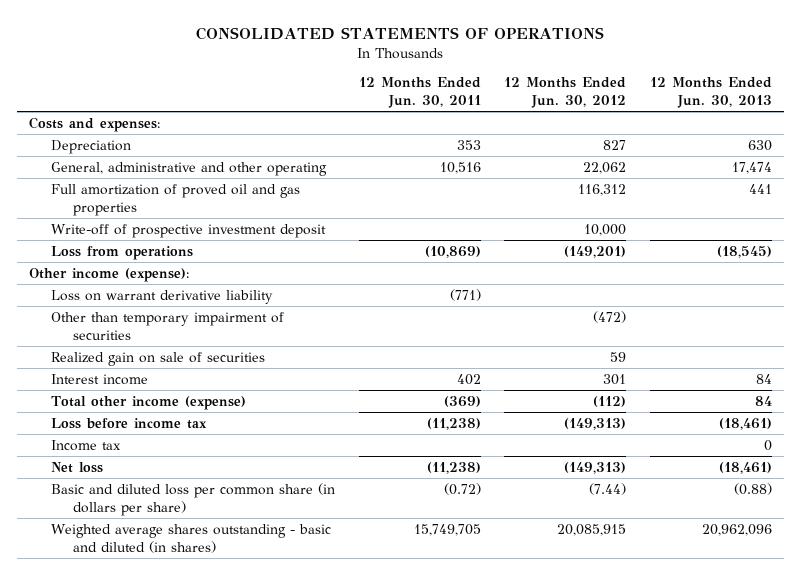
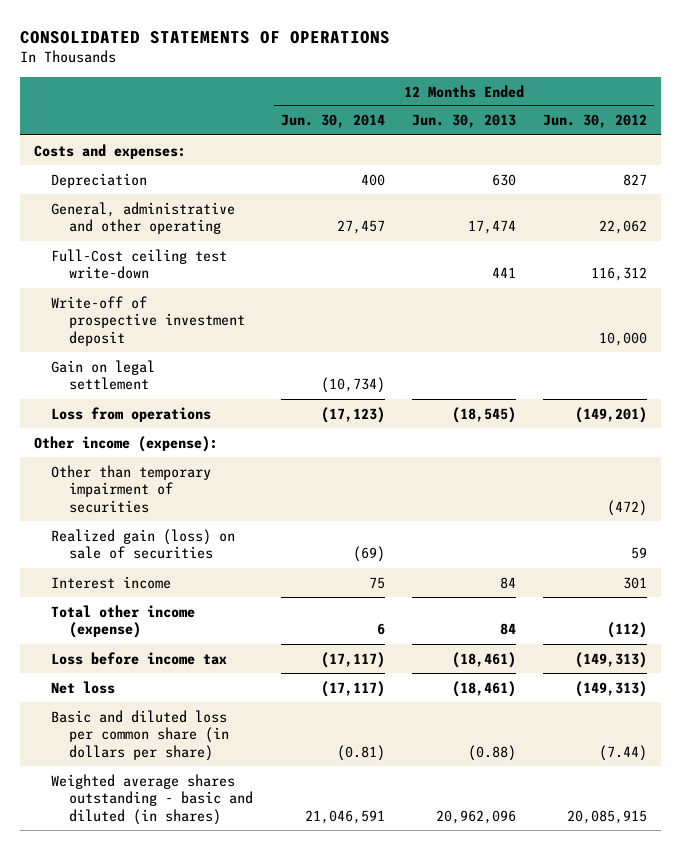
- | 12 Months Ended Jun. 30, 2011 | 12 Months Ended Jun. 30, 2012 | 12 Months Ended Jun. 30, 2013
+ | 12 Months Ended Jun. 30, 2014 | 12 Months Ended Jun. 30, 2013 | 12 Months Ended Jun. 30, 2012
- Full amortization of proved oil and gas properties | | 116,312 | 441
+ Full-Cost ceiling test write-down | | 441 | 116,312
+ Gain on legal settlement | (10,734) | |
- Loss on warrant derivative liability | (771) | |
- Realized gain on sale of securities | | 59 |
+ Realized gain (loss) on sale of securities | (69) | | 59
- Income tax | | | 0

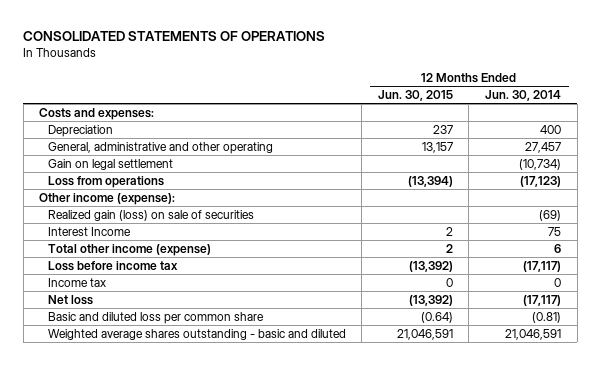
- | 12 Months Ended Jun. 30, 2014 | 12 Months Ended Jun. 30, 2013 | 12 Months Ended Jun. 30, 2012
+ | 12 Months Ended Jun. 30, 2015 | 12 Months Ended Jun. 30, 2014
- Full-Cost ceiling test write-down | | 441 | 116,312
- Write-off of prospective investment deposit | | | 10,000
- Other than temporary impairment of securities | | | (472)
- Interest income | 75 | 84 | 301
+ Interest Income | 2 | 75
+ Income tax | 0 | 0
- Basic and diluted loss per common share (in dollars per share) | (0.81) | (0.88) | (7.44)
- Weighted average shares outstanding - basic and diluted (in shares) | 21,046,591 | 20,962,096 | 20,085,915
+ Basic and diluted loss per common share | (0.64) | (0.81)
+ Weighted average shares outstanding - basic and diluted | 21,046,591 | 21,046,591

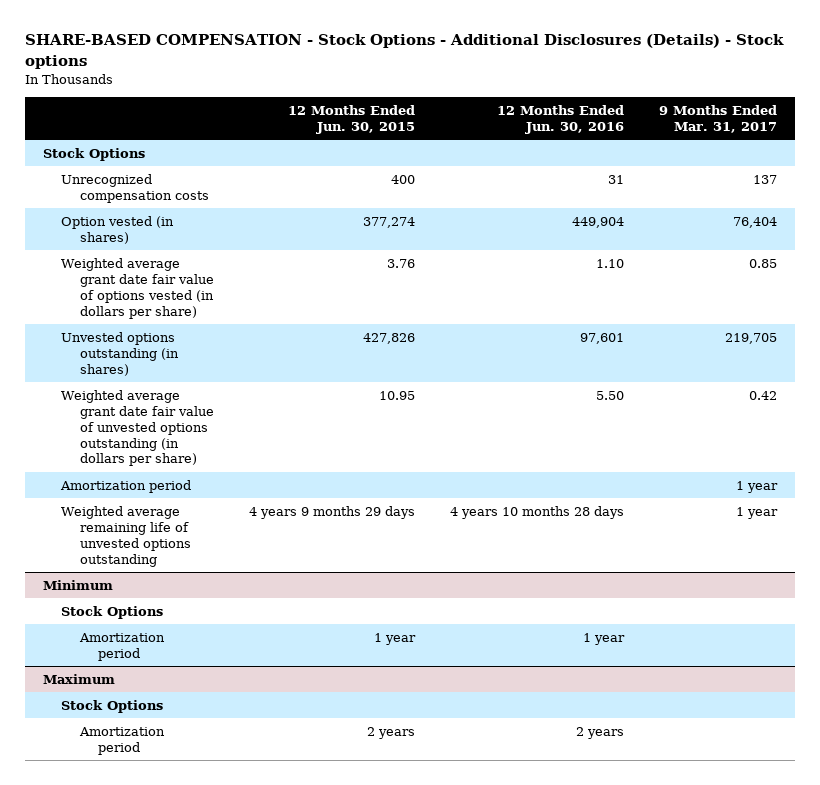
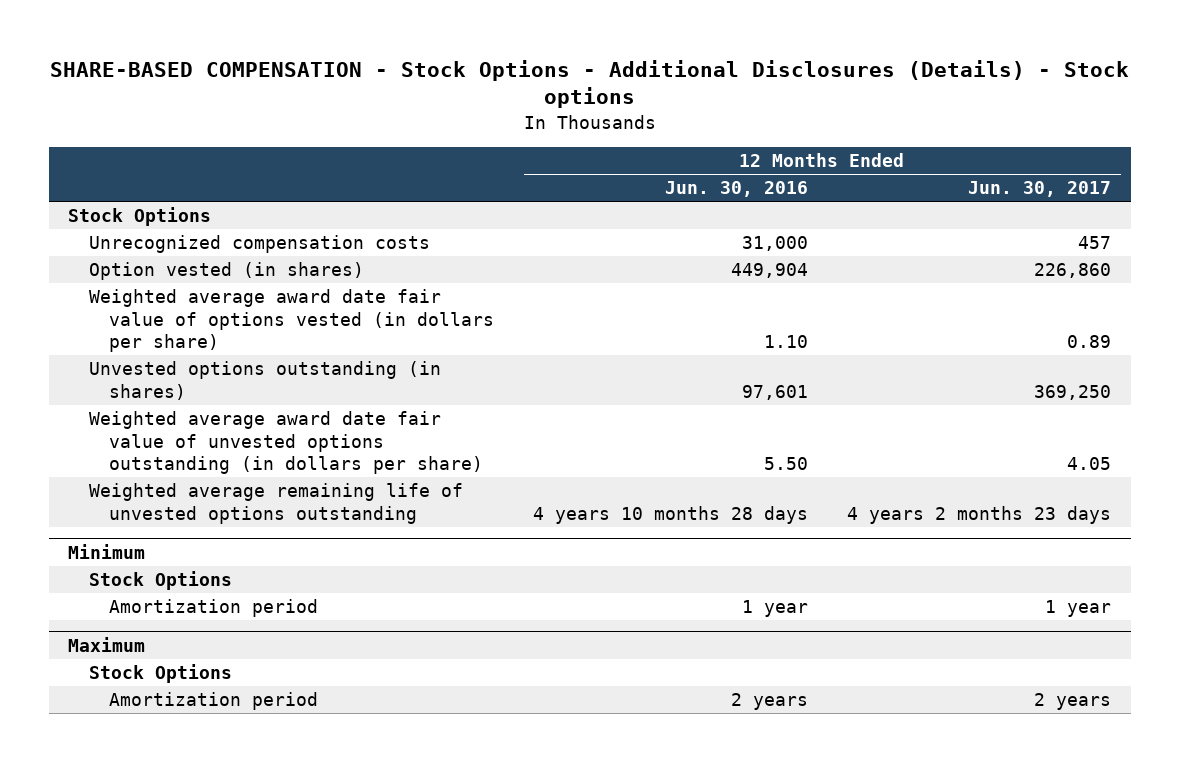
- | 12 Months Ended Jun. 30, 2015 | 12 Months Ended Jun. 30, 2016 | 9 Months Ended Mar. 31, 2017
+ | 12 Months Ended Jun. 30, 2016 | 12 Months Ended Jun. 30, 2017
- Unrecognized compensation costs | 400 | 31 | 137
+ Unrecognized compensation costs | 31,000 | 457
- Weighted average grant date fair value of options vested (in dollars per share) | 3.76 | 1.10 | 0.85
+ Weighted average award date fair value of options vested (in dollars per share) | 1.10 | 0.89
- Weighted average grant date fair value of unvested options outstanding (in dollars per share) | 10.95 | 5.50 | 0.42
- Amortization period | | | 1 year
+ Weighted average award date fair value of unvested options outstanding (in dollars per share) | 5.50 | 4.05

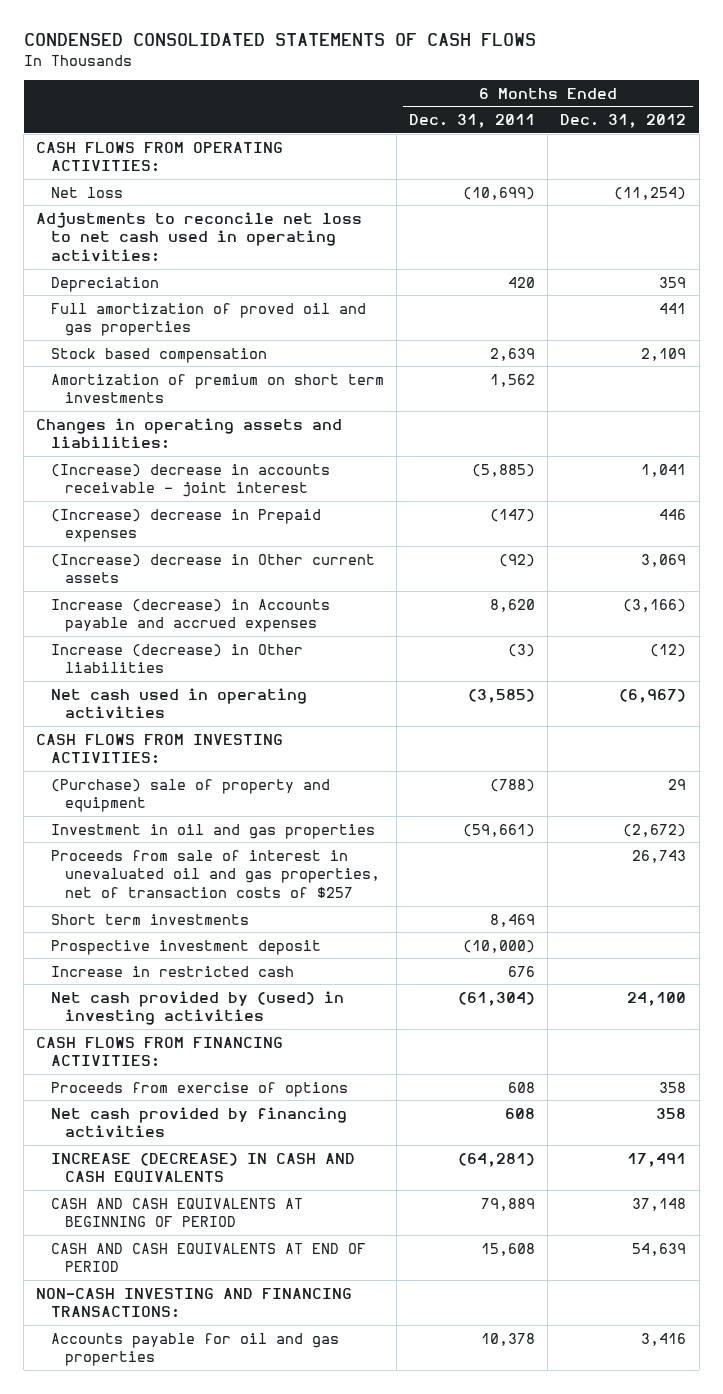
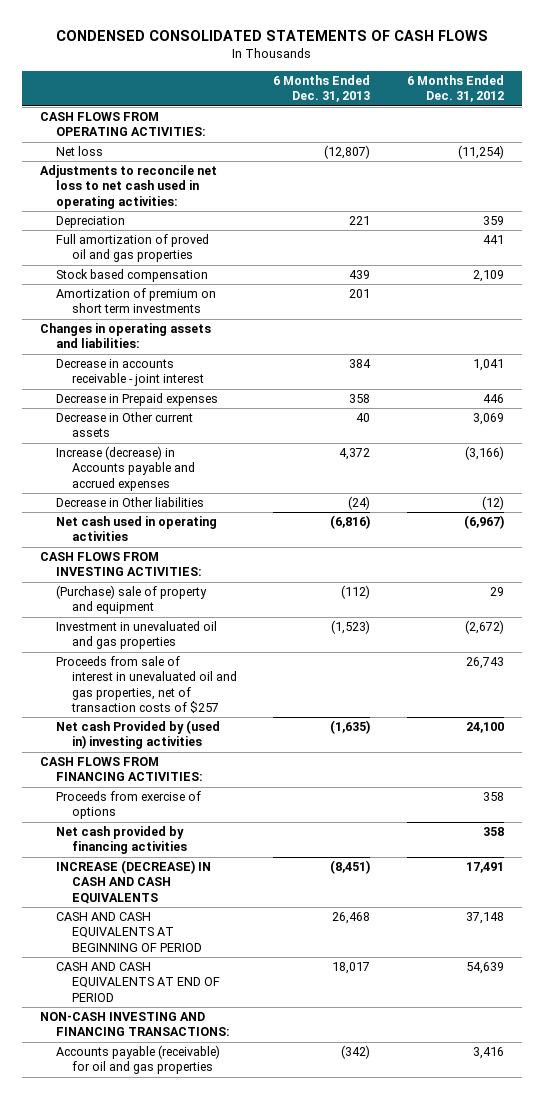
- | 6 Months Ended Dec. 31, 2011 | 6 Months Ended Dec. 31, 2012
+ | 6 Months Ended Dec. 31, 2013 | 6 Months Ended Dec. 31, 2012
- (Increase) decrease in accounts receivable - joint interest | (5,885) | 1,041
- (Increase) decrease in Prepaid expenses | (147) | 446
- (Increase) decrease in Other current assets | (92) | 3,069
+ Decrease in accounts receivable - joint interest | 384 | 1,041
+ Decrease in Prepaid expenses | 358 | 446
+ Decrease in Other current assets | 40 | 3,069
- Increase (decrease) in Other liabilities | (3) | (12)
+ Decrease in Other liabilities | (24) | (12)
- Investment in oil and gas properties | (59,661) | (2,672)
+ Investment in unevaluated oil and gas properties | (1,523) | (2,672)
- Short term investments | 8,469 |
- Prospective investment deposit | (10,000) |
- Increase in restricted cash | 676 |
- Net cash provided by (used) in investing activities | (61,304) | 24,100
+ Net cash Provided by (used in) investing activities | (1,635) | 24,100
- Accounts payable for oil and gas properties | 10,378 | 3,416
+ Accounts payable (receivable) for oil and gas properties | (342) | 3,416

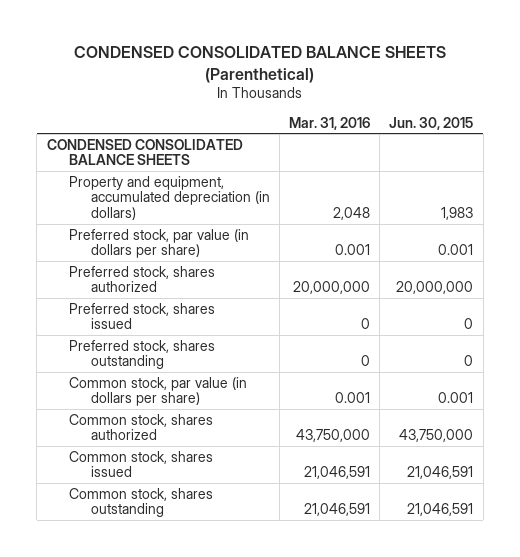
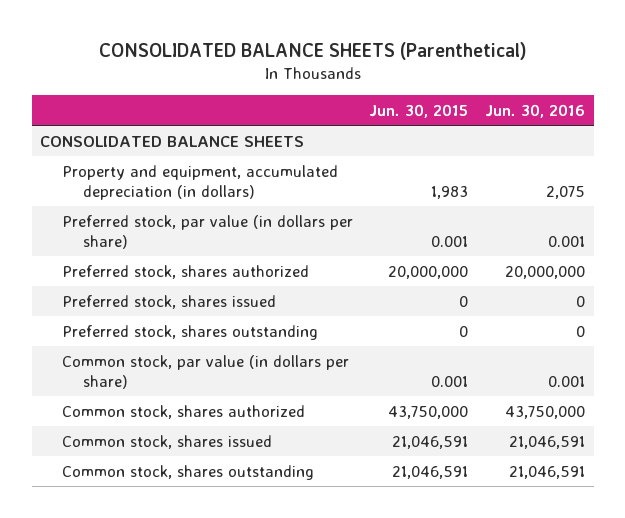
- CONDENSED CONSOLIDATED BALANCE SHEETS (Parenthetical)
+ CONSOLIDATED BALANCE SHEETS (Parenthetical)
- | Mar. 31, 2016 | Jun. 30, 2015
+ | Jun. 30, 2015 | Jun. 30, 2016
- CONDENSED CONSOLIDATED BALANCE SHEETS
+ CONSOLIDATED BALANCE SHEETS

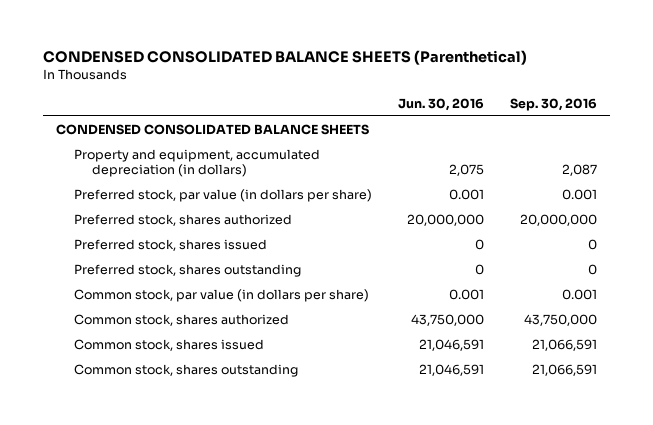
- CONSOLIDATED BALANCE SHEETS (Parenthetical)
+ CONDENSED CONSOLIDATED BALANCE SHEETS (Parenthetical)
- | Jun. 30, 2015 | Jun. 30, 2016
+ | Jun. 30, 2016 | Sep. 30, 2016
- CONSOLIDATED BALANCE SHEETS
+ CONDENSED CONSOLIDATED BALANCE SHEETS

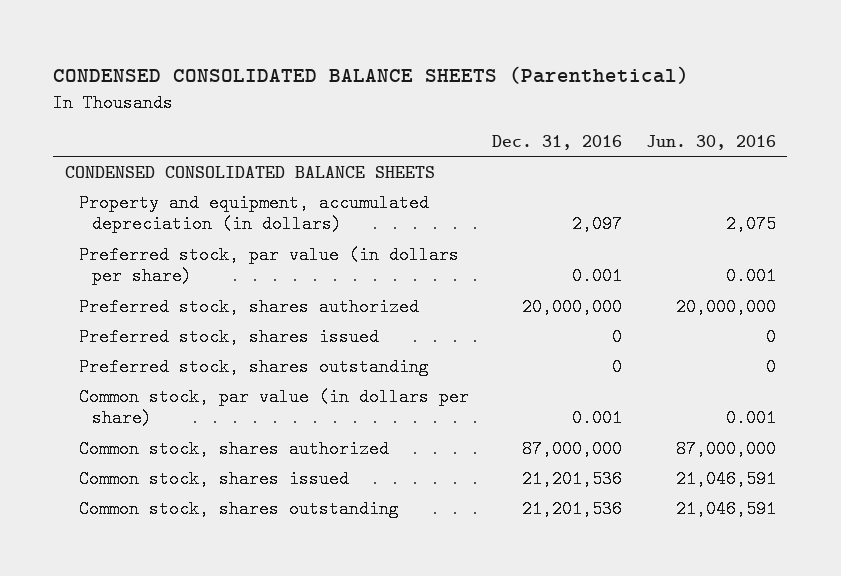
- | Jun. 30, 2016 | Sep. 30, 2016
+ | Dec. 31, 2016 | Jun. 30, 2016
- Common stock, shares authorized | 43,750,000 | 43,750,000
+ Common stock, shares authorized | 87,000,000 | 87,000,000

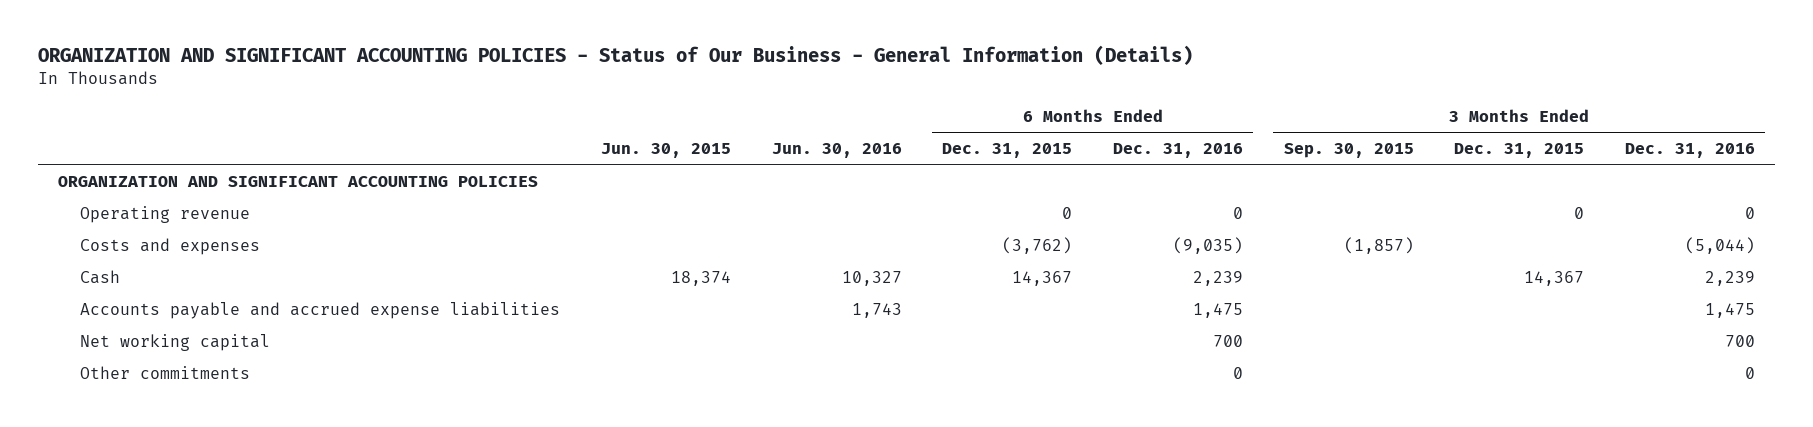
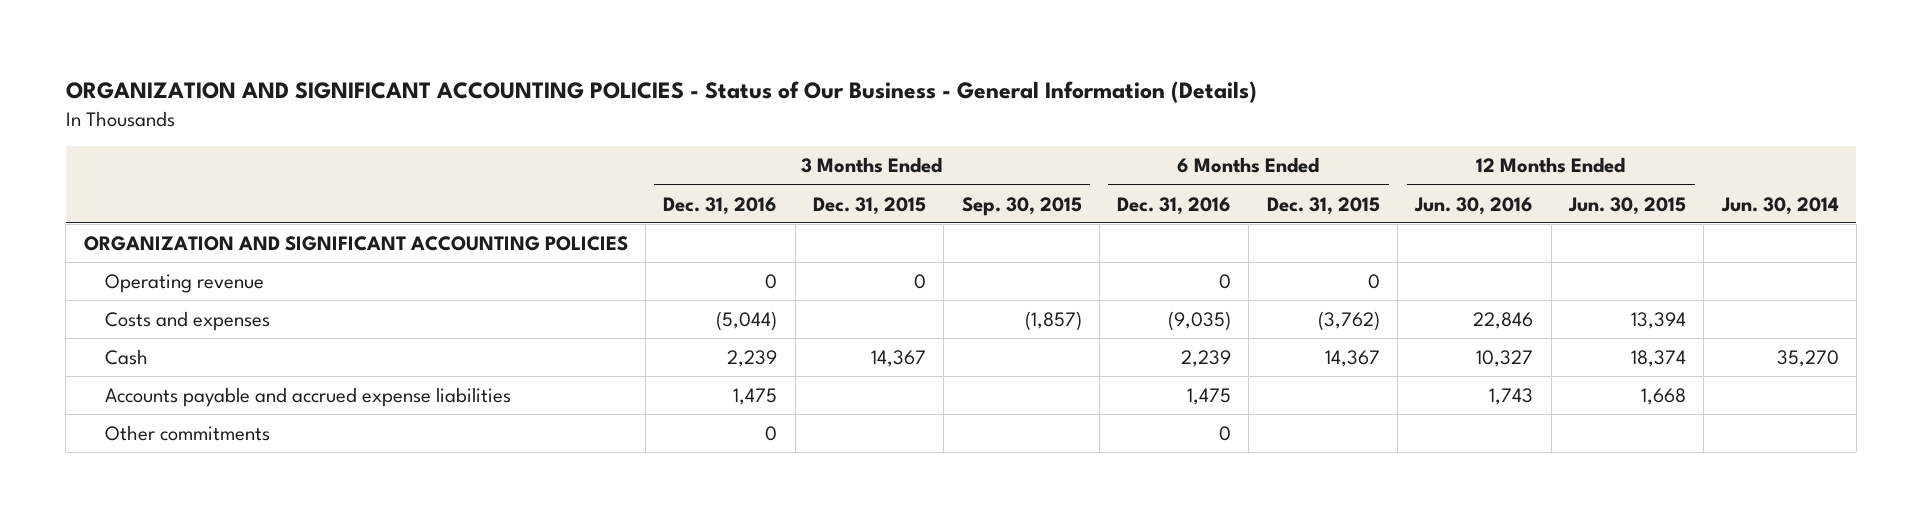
- | Jun. 30, 2015 | Jun. 30, 2016 | 6 Months Ended Dec. 31, 2015 | 6 Months Ended Dec. 31, 2016 | 3 Months Ended Sep. 30, 2015 | 3 Months Ended Dec. 31, 2015 | 3 Months Ended Dec. 31, 2016
+ | 3 Months Ended Dec. 31, 2016 | 3 Months Ended Dec. 31, 2015 | 3 Months Ended Sep. 30, 2015 | 6 Months Ended Dec. 31, 2016 | 6 Months Ended Dec. 31, 2015 | 12 Months Ended Jun. 30, 2016 | 12 Months Ended Jun. 30, 2015 | Jun. 30, 2014
- Net working capital | | | | 700 | | | 700

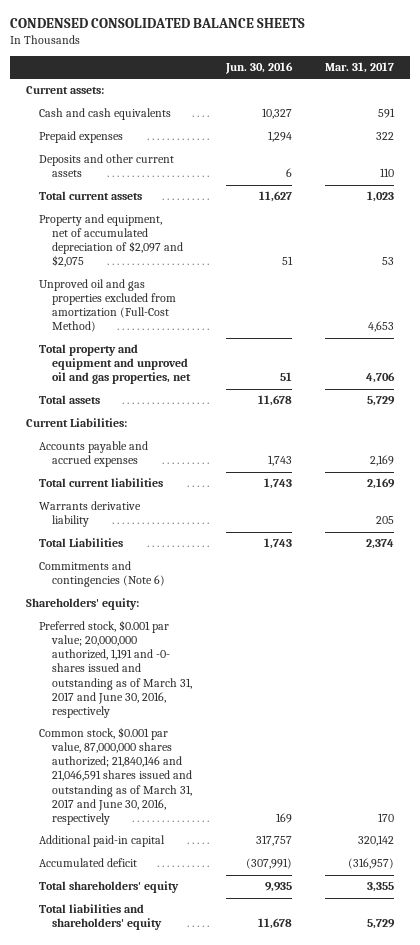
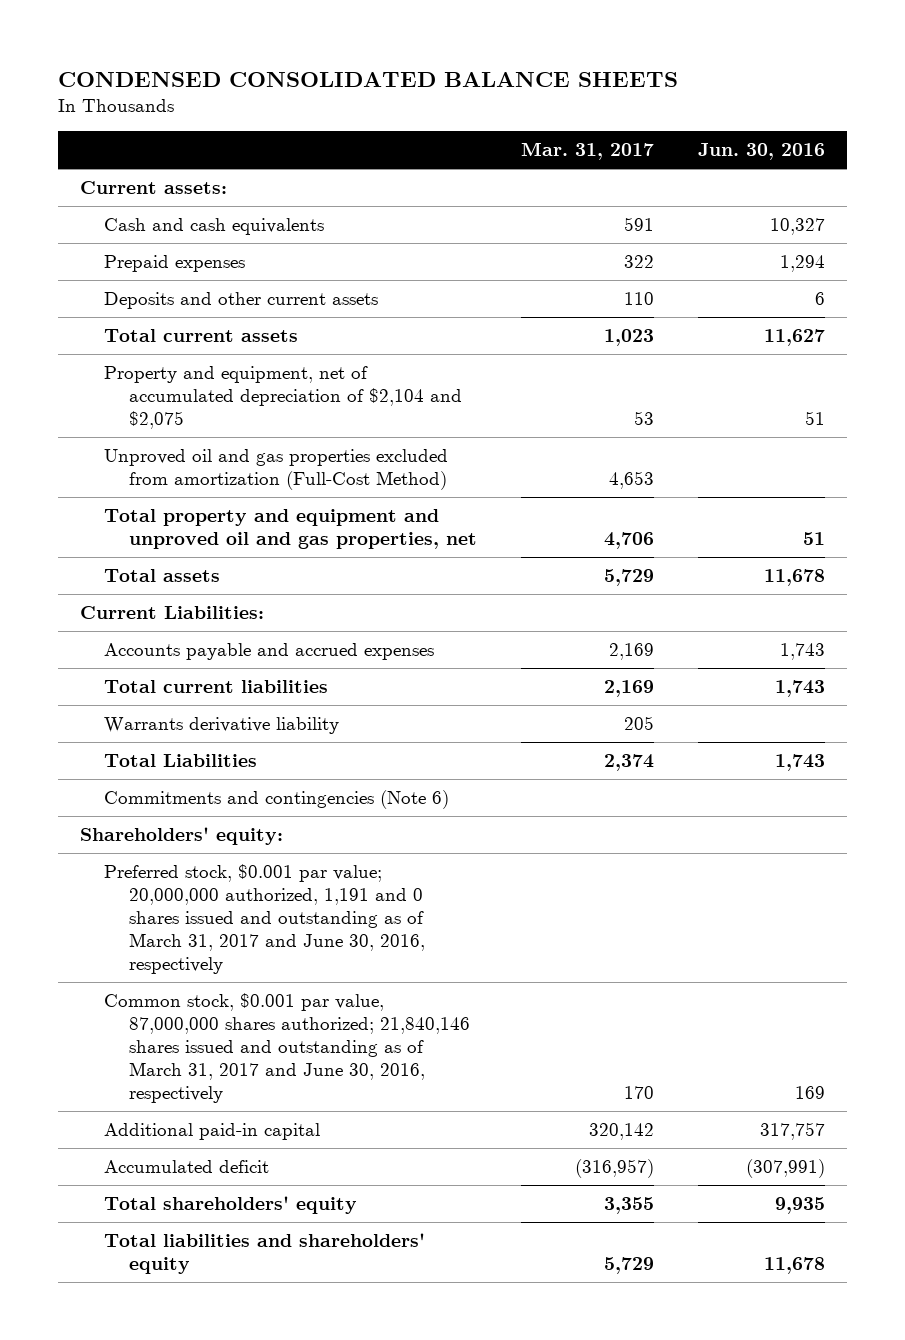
- | Jun. 30, 2016 | Mar. 31, 2017
+ | Mar. 31, 2017 | Jun. 30, 2016
- Property and equipment, net of accumulated depreciation of $2,097 and $2,075 | 51 | 53
+ Property and equipment, net of accumulated depreciation of $2,104 and $2,075 | 53 | 51
- Preferred stock, $0.001 par value; 20,000,000 authorized, 1,191 and -0- shares issued and outstanding as of March 31, 2017 and June 30, 2016, respectively
- Common stock, $0.001 par value, 87,000,000 shares authorized; 21,840,146 and 21,046,591 shares issued and outstanding as of March 31, 2017 and June 30, 2016, respectively | 169 | 170
+ Preferred stock, $0.001 par value; 20,000,000 authorized, 1,191 and 0 shares issued and outstanding as of March 31, 2017 and June 30, 2016, respectively
+ Common stock, $0.001 par value, 87,000,000 shares authorized; 21,840,146 shares issued and outstanding as of March 31, 2017 and June 30, 2016, respectively | 170 | 169

